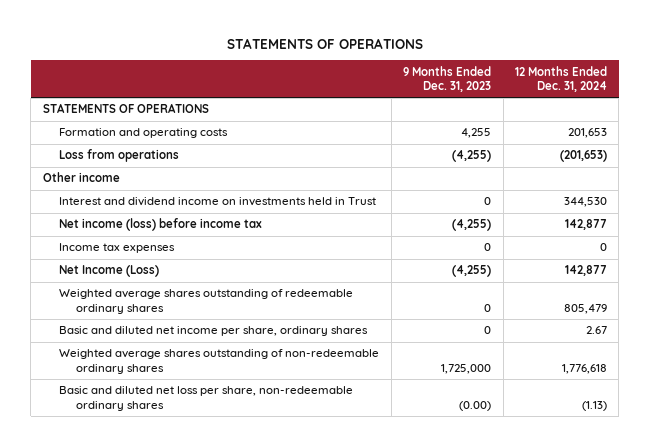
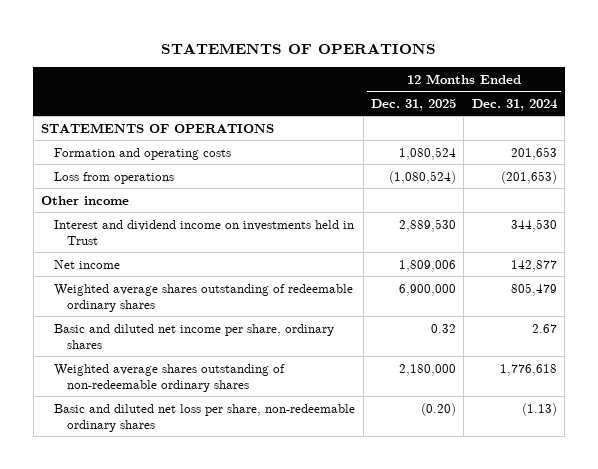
- | 9 Months Ended Dec. 31, 2023 | 12 Months Ended Dec. 31, 2024
+ | 12 Months Ended Dec. 31, 2025 | 12 Months Ended Dec. 31, 2024
- Net income (loss) before income tax | (4,255) | 142,877
- Income tax expenses | 0 | 0
- Net Income (Loss) | (4,255) | 142,877
+ Net income | 1,809,006 | 142,877

